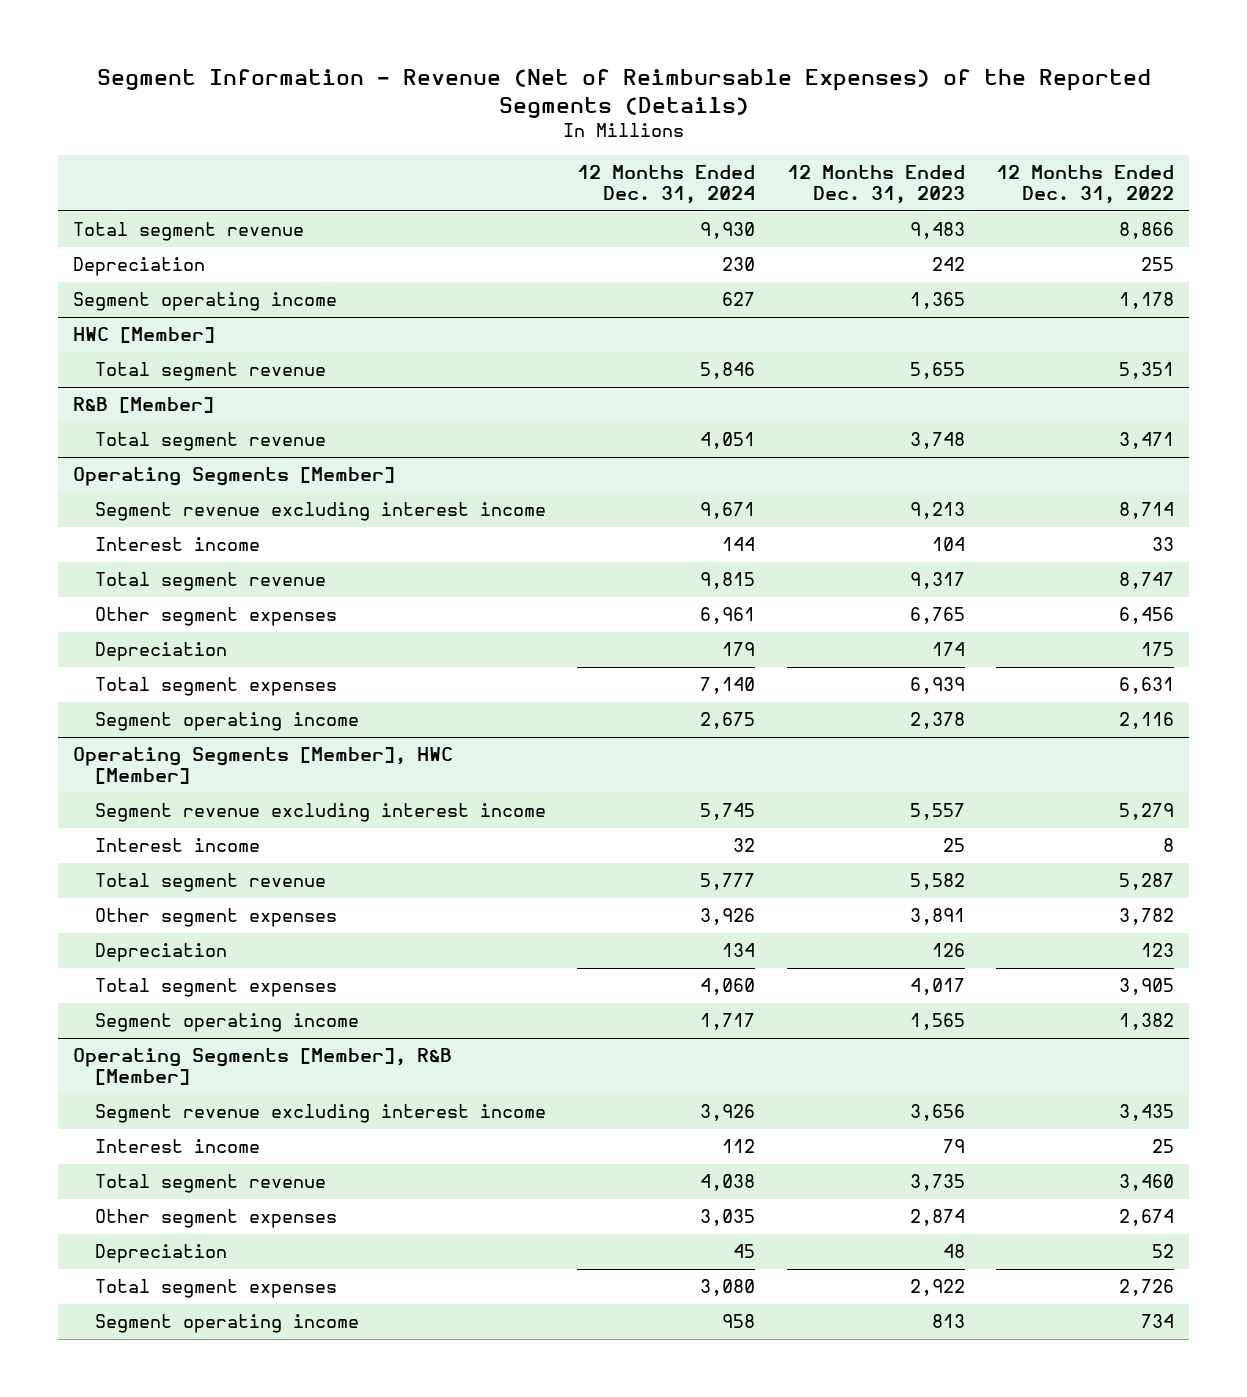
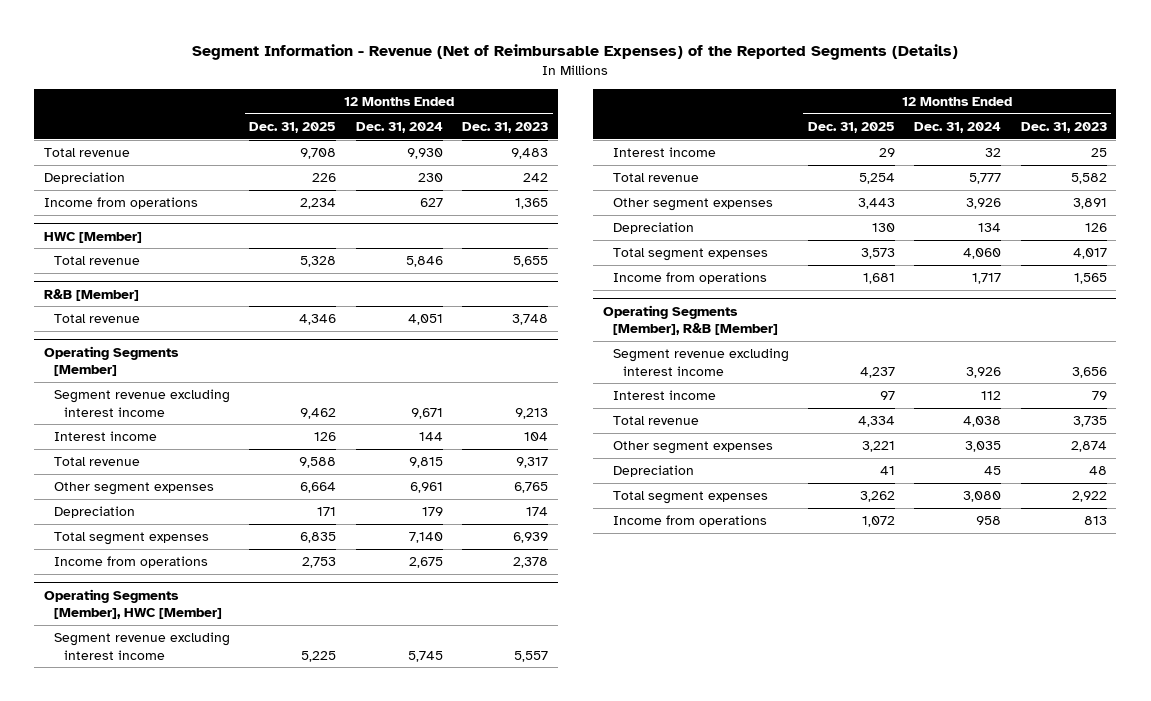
- | 12 Months Ended Dec. 31, 2024 | 12 Months Ended Dec. 31, 2023 | 12 Months Ended Dec. 31, 2022
+ | 12 Months Ended Dec. 31, 2025 | 12 Months Ended Dec. 31, 2024 | 12 Months Ended Dec. 31, 2023
- Total segment revenue | 9,930 | 9,483 | 8,866
+ Total revenue | 9,708 | 9,930 | 9,483
- Segment operating income | 627 | 1,365 | 1,178
+ Income from operations | 2,234 | 627 | 1,365
@ HWC [Member]
- Total segment revenue | 5,846 | 5,655 | 5,351
+ Total revenue | 5,328 | 5,846 | 5,655
@ R&B [Member]
- Total segment revenue | 4,051 | 3,748 | 3,471
+ Total revenue | 4,346 | 4,051 | 3,748
@ Operating Segments [Member]
- Total segment revenue | 9,815 | 9,317 | 8,747
+ Total revenue | 9,588 | 9,815 | 9,317
- Segment operating income | 2,675 | 2,378 | 2,116
+ Income from operations | 2,753 | 2,675 | 2,378
@ Operating Segments [Member], HWC [Member]
- Total segment revenue | 5,777 | 5,582 | 5,287
+ Total revenue | 5,254 | 5,777 | 5,582
- Segment operating income | 1,717 | 1,565 | 1,382
+ Income from operations | 1,681 | 1,717 | 1,565
@ Operating Segments [Member], R&B [Member]
- Total segment revenue | 4,038 | 3,735 | 3,460
+ Total revenue | 4,334 | 4,038 | 3,735
- Segment operating income | 958 | 813 | 734
+ Income from operations | 1,072 | 958 | 813

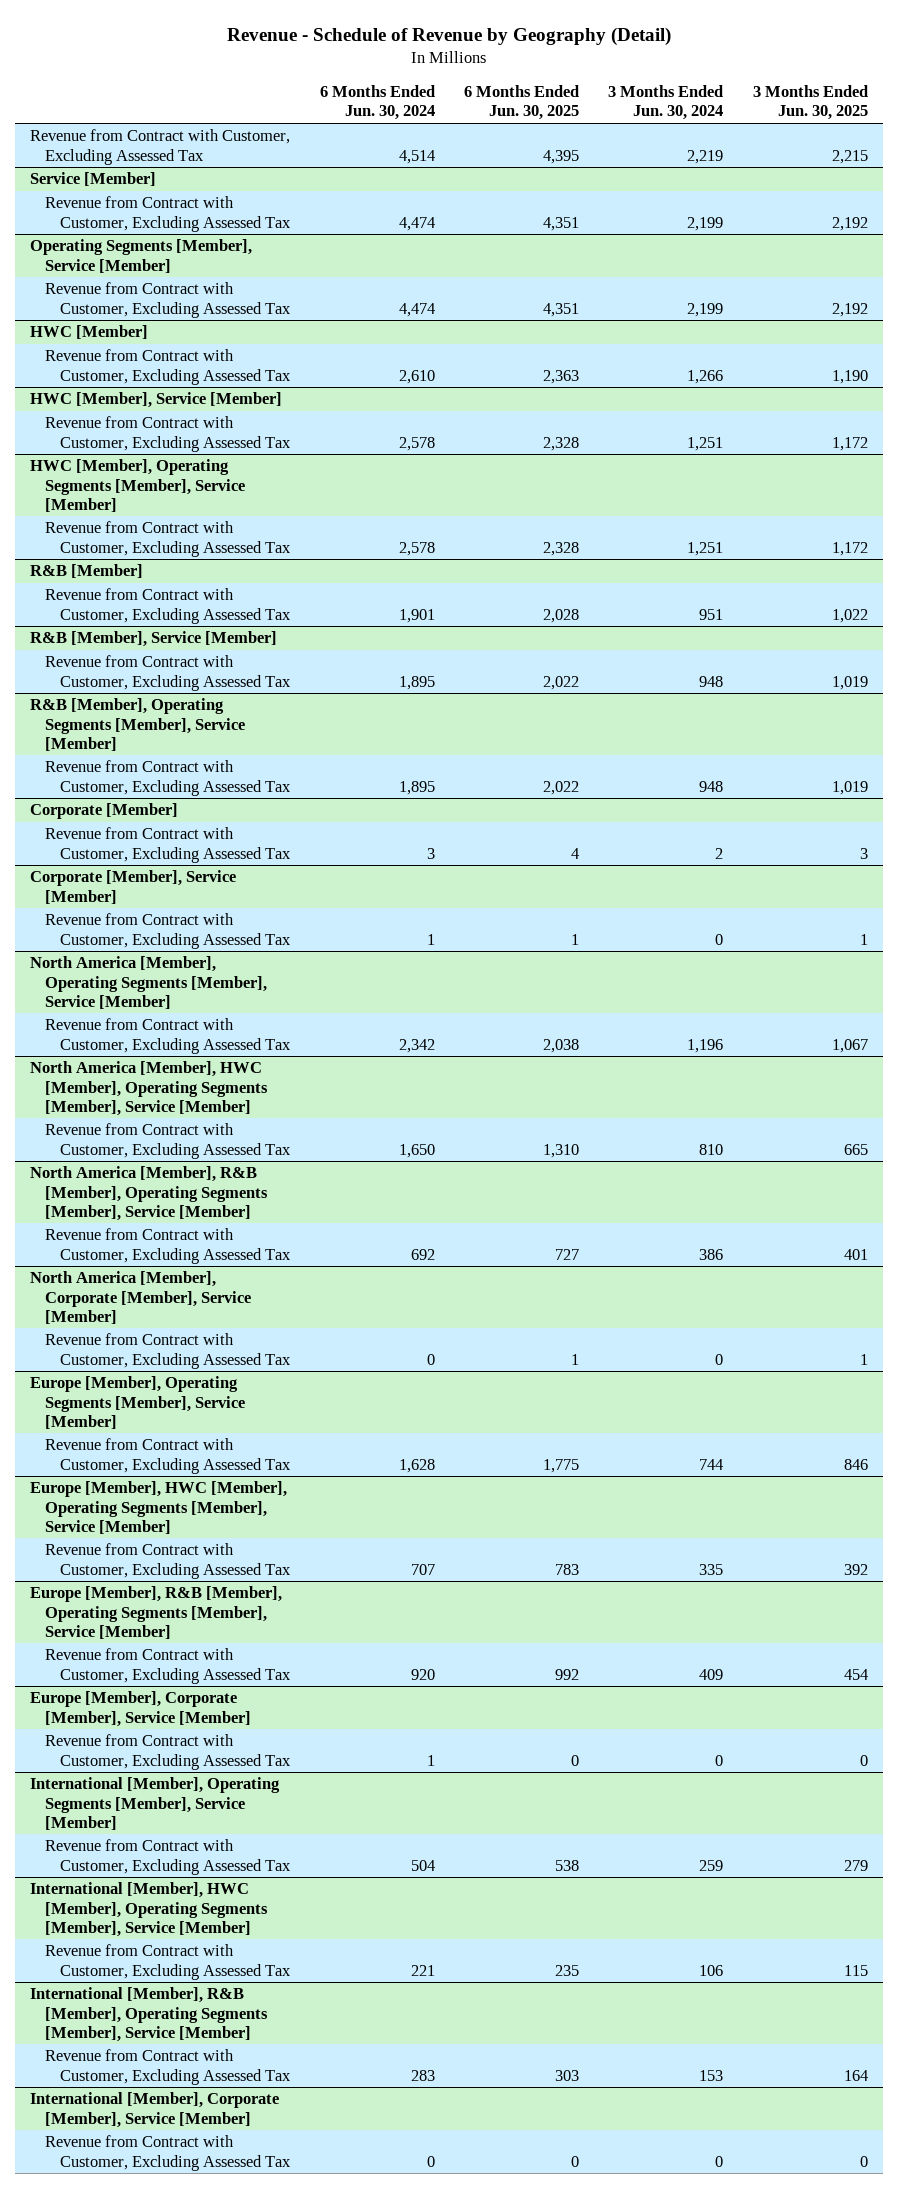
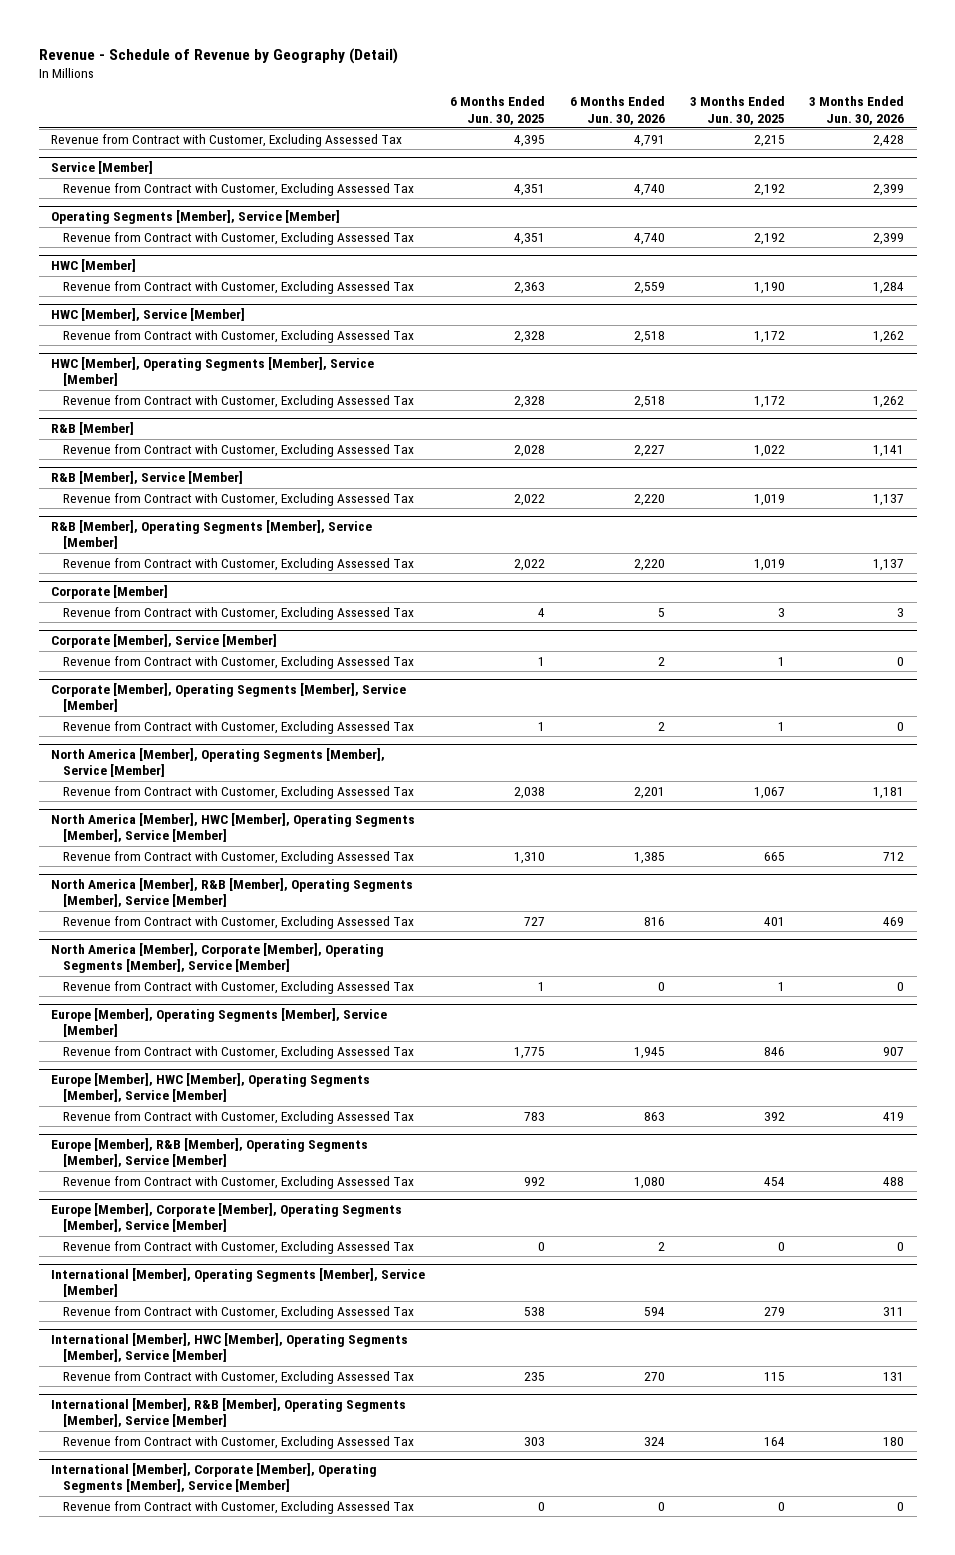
- | 6 Months Ended Jun. 30, 2024 | 6 Months Ended Jun. 30, 2025 | 3 Months Ended Jun. 30, 2024 | 3 Months Ended Jun. 30, 2025
+ | 6 Months Ended Jun. 30, 2025 | 6 Months Ended Jun. 30, 2026 | 3 Months Ended Jun. 30, 2025 | 3 Months Ended Jun. 30, 2026
+ Corporate [Member], Operating Segments [Member], Service [Member]
+ Revenue from Contract with Customer, Excluding Assessed Tax | 1 | 2 | 1 | 0
- North America [Member], Corporate [Member], Service [Member]
+ North America [Member], Corporate [Member], Operating Segments [Member], Service [Member]
- Europe [Member], Corporate [Member], Service [Member]
+ Europe [Member], Corporate [Member], Operating Segments [Member], Service [Member]
- International [Member], Corporate [Member], Service [Member]
+ International [Member], Corporate [Member], Operating Segments [Member], Service [Member]

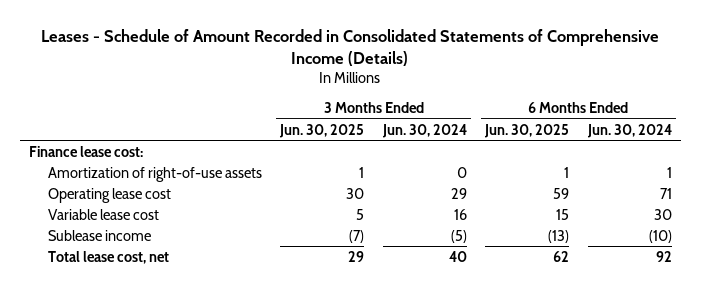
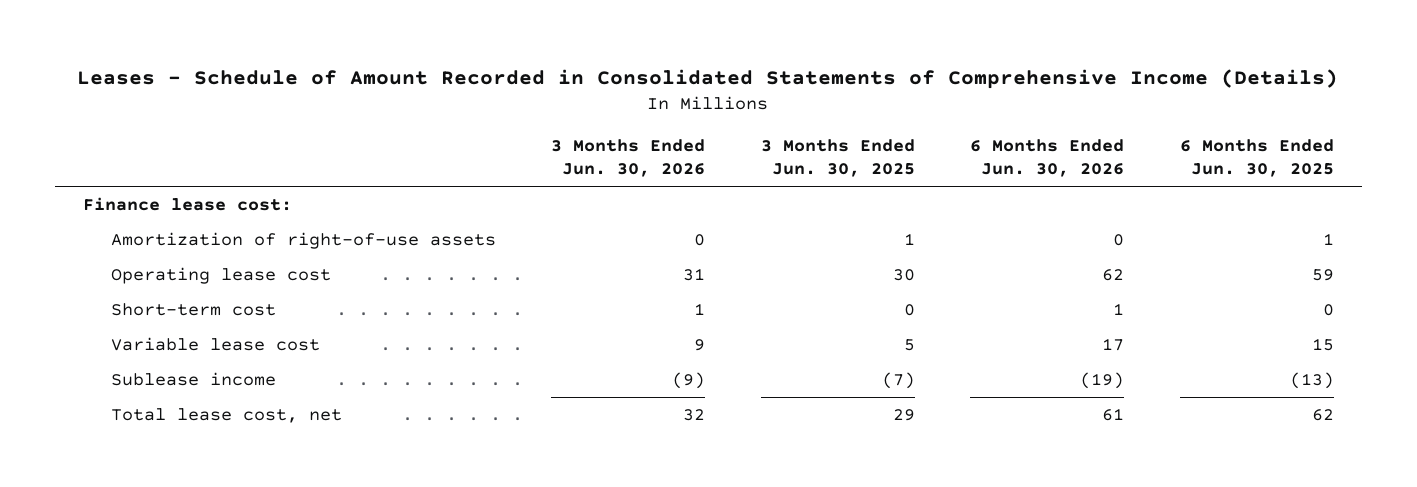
- | 3 Months Ended Jun. 30, 2025 | 3 Months Ended Jun. 30, 2024 | 6 Months Ended Jun. 30, 2025 | 6 Months Ended Jun. 30, 2024
+ | 3 Months Ended Jun. 30, 2026 | 3 Months Ended Jun. 30, 2025 | 6 Months Ended Jun. 30, 2026 | 6 Months Ended Jun. 30, 2025
+ Short-term cost | 1 | 0 | 1 | 0

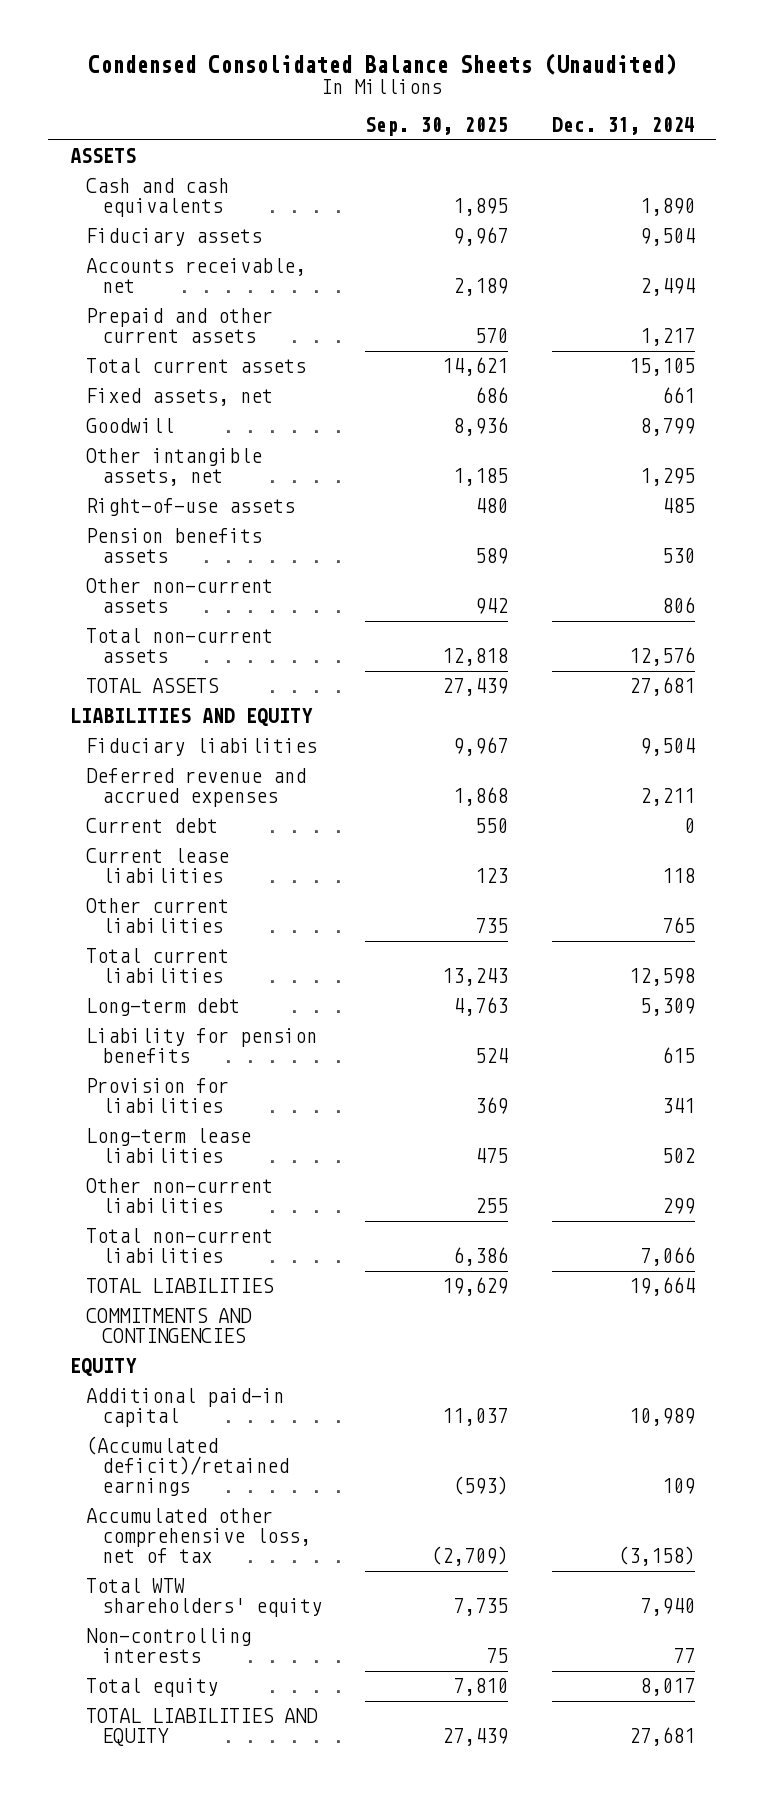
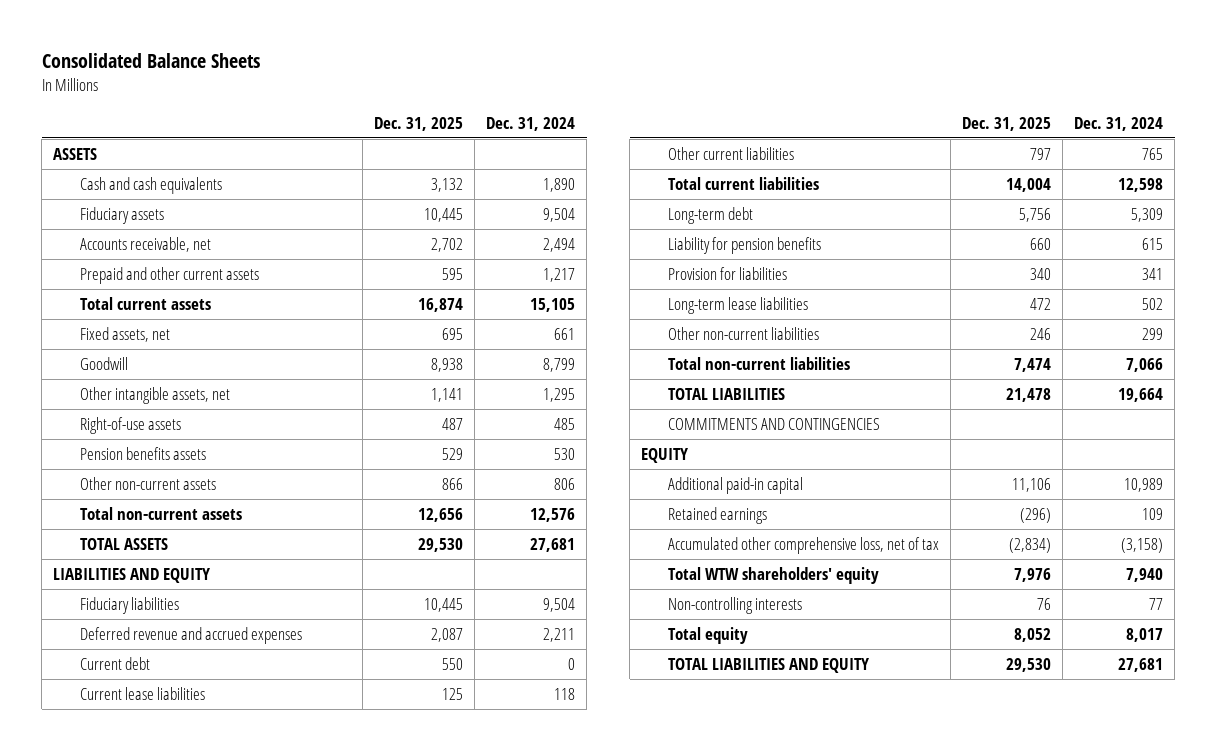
- Condensed Consolidated Balance Sheets (Unaudited)
+ Consolidated Balance Sheets
- | Sep. 30, 2025 | Dec. 31, 2024
+ | Dec. 31, 2025 | Dec. 31, 2024
- (Accumulated deficit)/retained earnings | (593) | 109
+ Retained earnings | (296) | 109

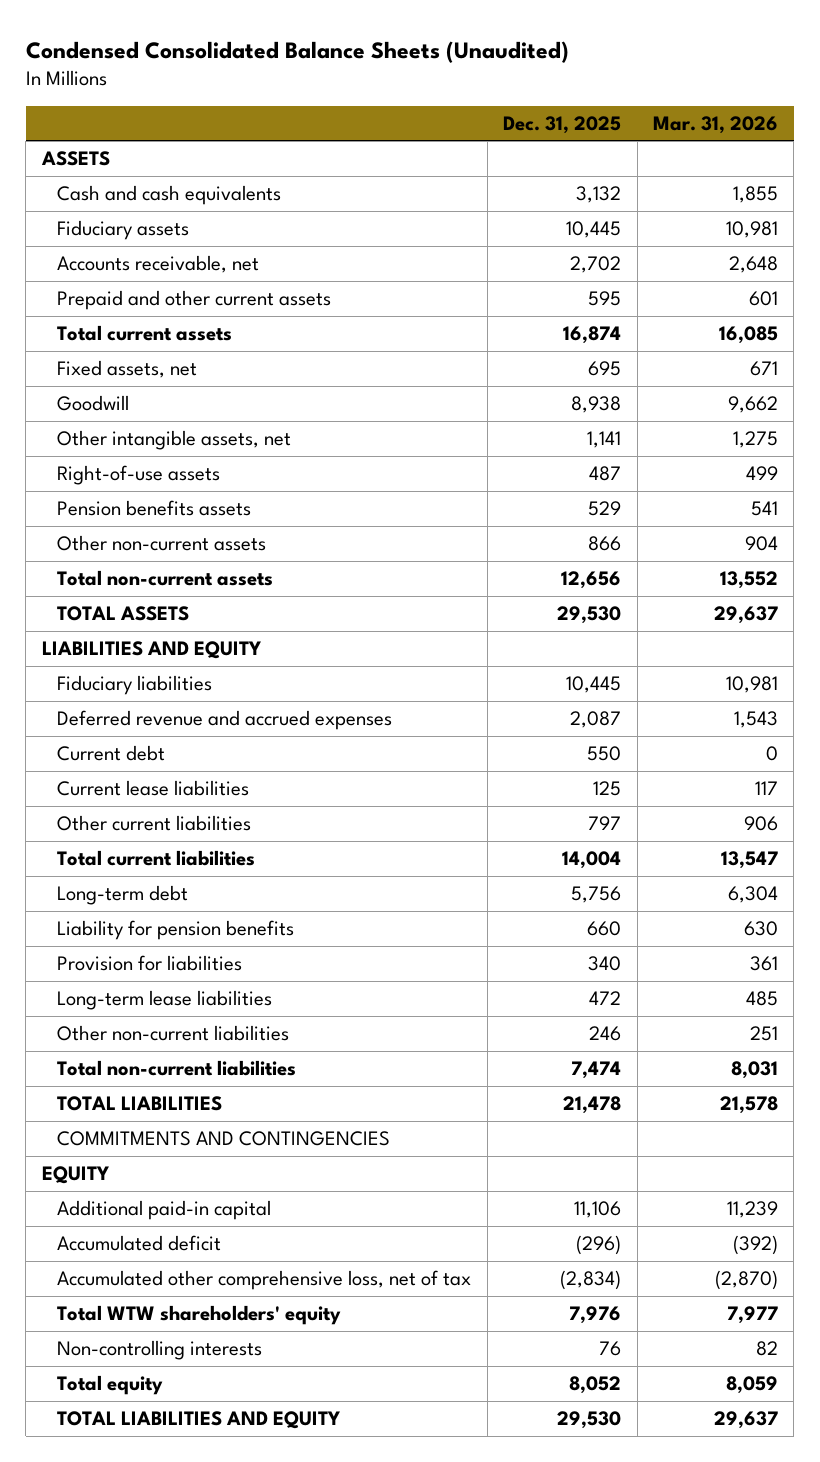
- Consolidated Balance Sheets
+ Condensed Consolidated Balance Sheets (Unaudited)
- | Dec. 31, 2025 | Dec. 31, 2024
+ | Dec. 31, 2025 | Mar. 31, 2026
- Retained earnings | (296) | 109
+ Accumulated deficit | (296) | (392)

